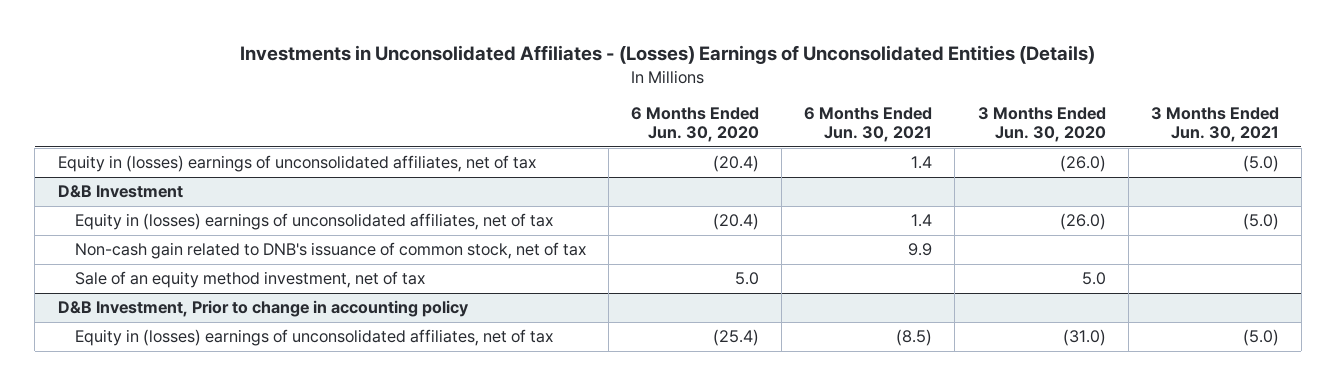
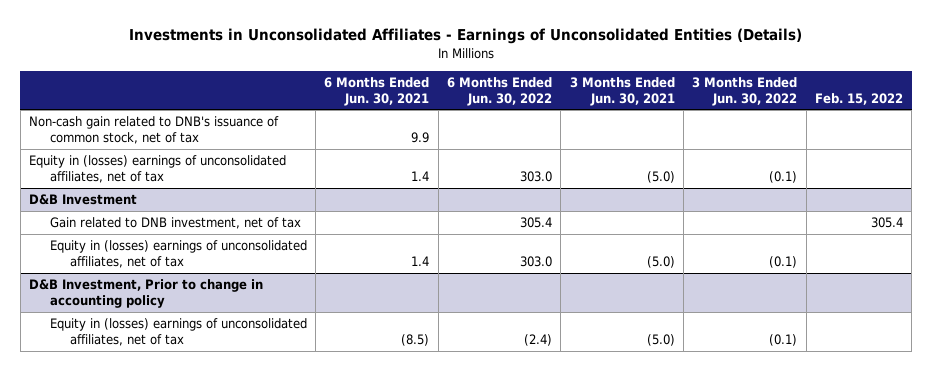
- Investments in Unconsolidated Affiliates - (Losses) Earnings of Unconsolidated Entities (Details)
+ Investments in Unconsolidated Affiliates - Earnings of Unconsolidated Entities (Details)
- | 6 Months Ended Jun. 30, 2020 | 6 Months Ended Jun. 30, 2021 | 3 Months Ended Jun. 30, 2020 | 3 Months Ended Jun. 30, 2021
+ | 6 Months Ended Jun. 30, 2021 | 6 Months Ended Jun. 30, 2022 | 3 Months Ended Jun. 30, 2021 | 3 Months Ended Jun. 30, 2022 | Feb. 15, 2022
+ Non-cash gain related to DNB's issuance of common stock, net of tax | 9.9 | | | |
@ D&B Investment
+ Gain related to DNB investment, net of tax | | 305.4 | | | 305.4
- Non-cash gain related to DNB's issuance of common stock, net of tax | | 9.9 | |
- Sale of an equity method investment, net of tax | 5.0 | | 5.0 |

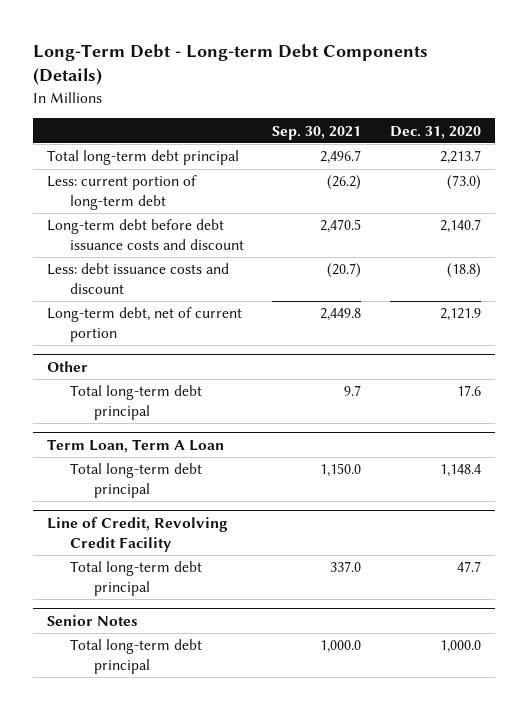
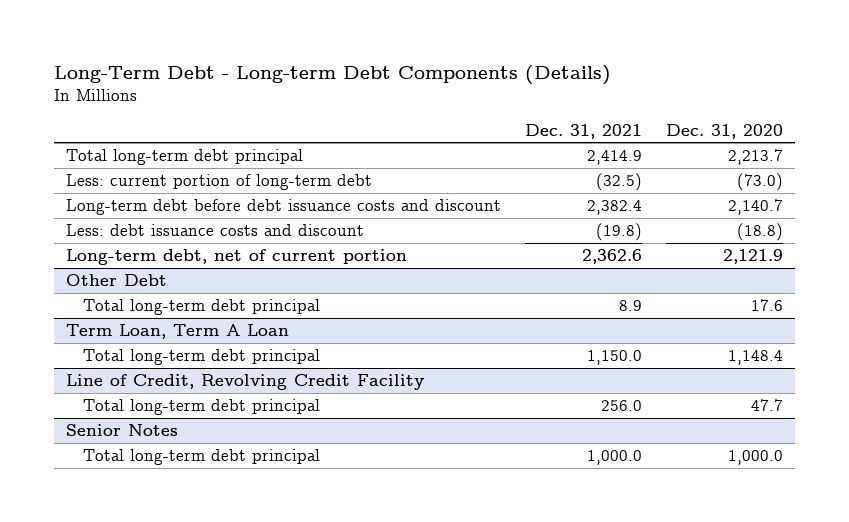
- | Sep. 30, 2021 | Dec. 31, 2020
+ | Dec. 31, 2021 | Dec. 31, 2020
- Other
+ Other Debt

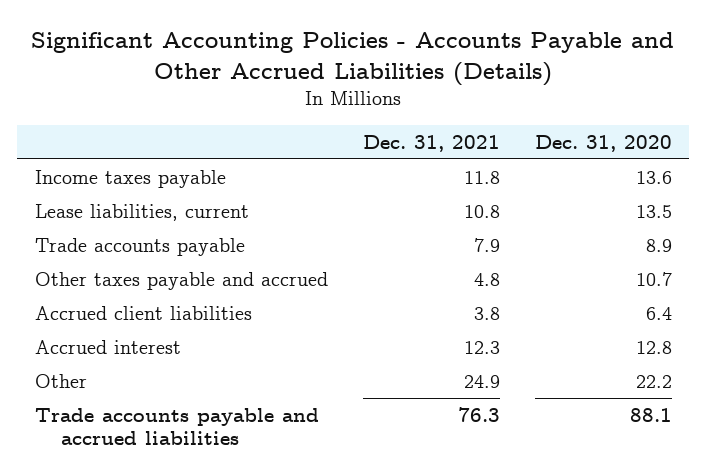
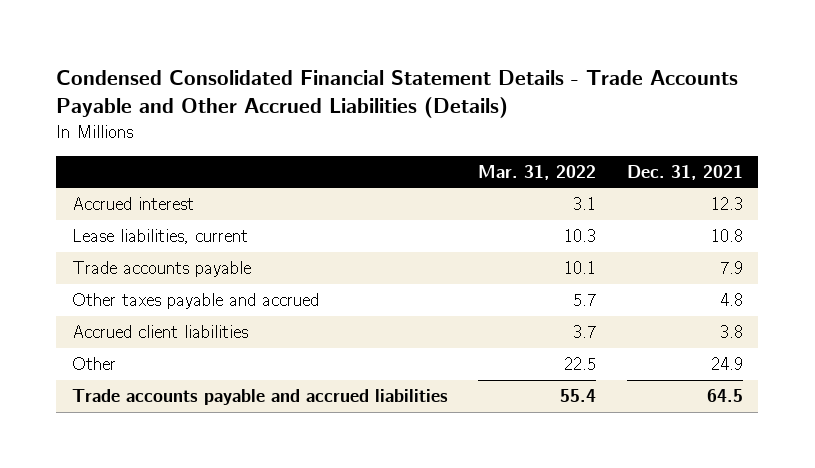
- Significant Accounting Policies - Accounts Payable and Other Accrued Liabilities (Details)
+ Condensed Consolidated Financial Statement Details - Trade Accounts Payable and Other Accrued Liabilities (Details)
- | Dec. 31, 2021 | Dec. 31, 2020
+ | Mar. 31, 2022 | Dec. 31, 2021
- Income taxes payable | 11.8 | 13.6
moved up: Accrued interest | 3.1 | 12.3
- Trade accounts payable and accrued liabilities | 76.3 | 88.1
+ Trade accounts payable and accrued liabilities | 55.4 | 64.5

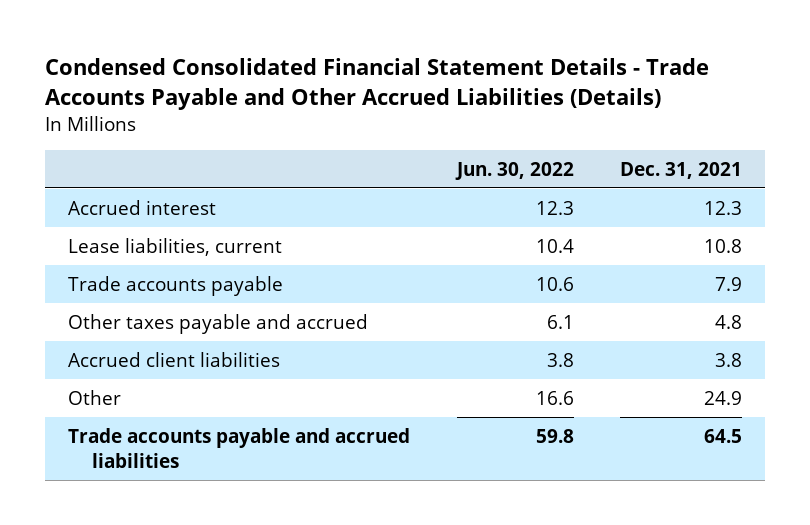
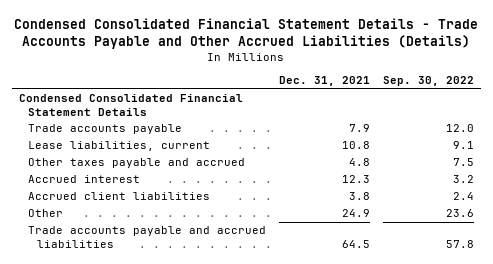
- | Jun. 30, 2022 | Dec. 31, 2021
+ | Dec. 31, 2021 | Sep. 30, 2022
+ Condensed Consolidated Financial Statement Details
moved down: Lease liabilities, current | 10.8 | 9.1
moved down: Accrued interest | 12.3 | 3.2

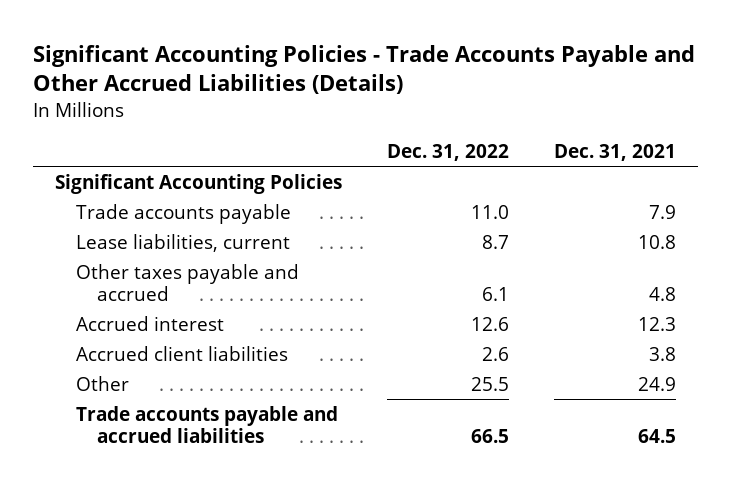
- Condensed Consolidated Financial Statement Details - Trade Accounts Payable and Other Accrued Liabilities (Details)
+ Significant Accounting Policies - Trade Accounts Payable and Other Accrued Liabilities (Details)
- | Dec. 31, 2021 | Sep. 30, 2022
+ | Dec. 31, 2022 | Dec. 31, 2021
- Condensed Consolidated Financial Statement Details
+ Significant Accounting Policies

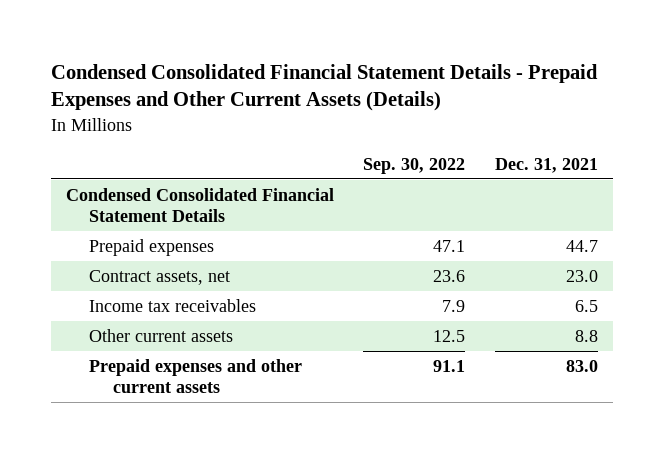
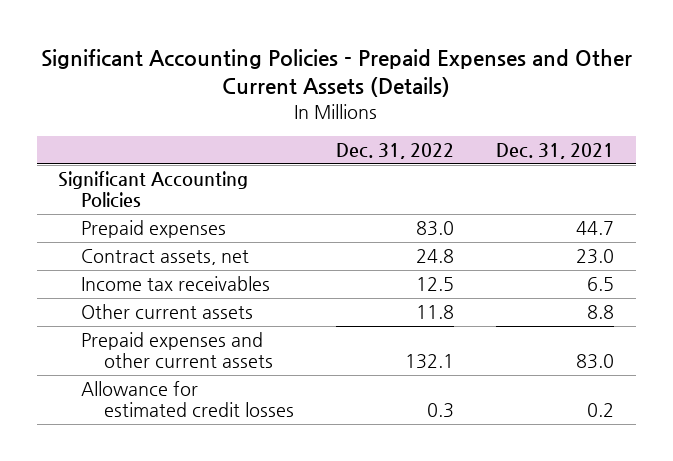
- Condensed Consolidated Financial Statement Details - Prepaid Expenses and Other Current Assets (Details)
+ Significant Accounting Policies - Prepaid Expenses and Other Current Assets (Details)
- | Sep. 30, 2022 | Dec. 31, 2021
+ | Dec. 31, 2022 | Dec. 31, 2021
- Condensed Consolidated Financial Statement Details
+ Significant Accounting Policies
+ Allowance for estimated credit losses | 0.3 | 0.2

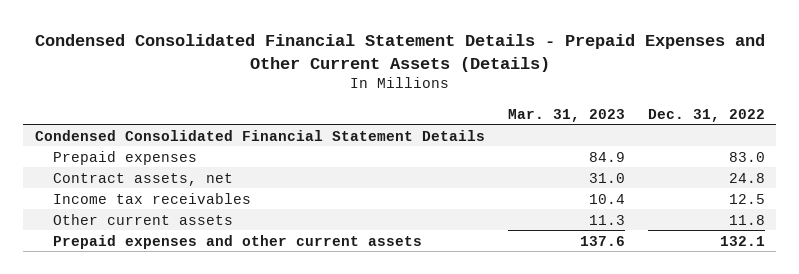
- Significant Accounting Policies - Prepaid Expenses and Other Current Assets (Details)
+ Condensed Consolidated Financial Statement Details - Prepaid Expenses and Other Current Assets (Details)
- | Dec. 31, 2022 | Dec. 31, 2021
+ | Mar. 31, 2023 | Dec. 31, 2022
- Significant Accounting Policies
+ Condensed Consolidated Financial Statement Details
- Allowance for estimated credit losses | 0.3 | 0.2

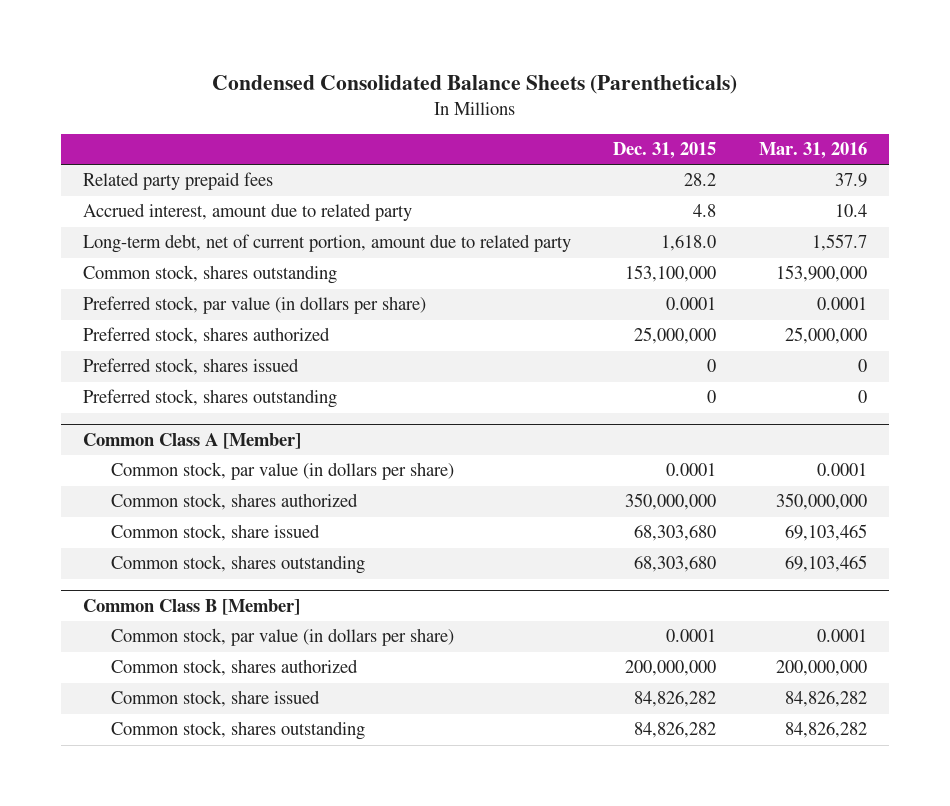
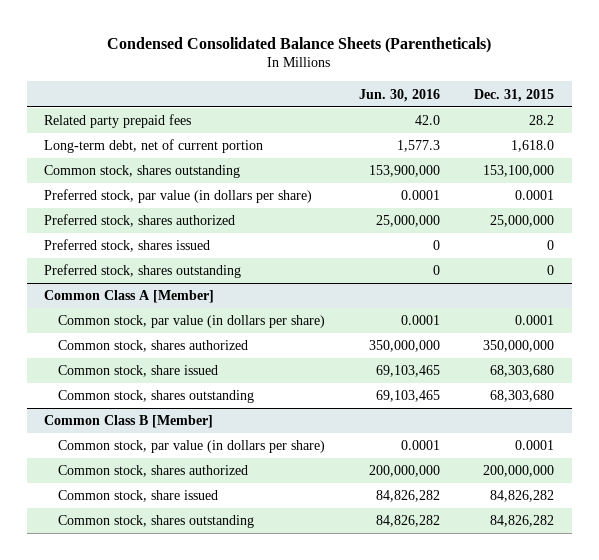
- | Dec. 31, 2015 | Mar. 31, 2016
+ | Jun. 30, 2016 | Dec. 31, 2015
- Accrued interest, amount due to related party | 4.8 | 10.4
- Long-term debt, net of current portion, amount due to related party | 1,618.0 | 1,557.7
+ Long-term debt, net of current portion | 1,577.3 | 1,618.0

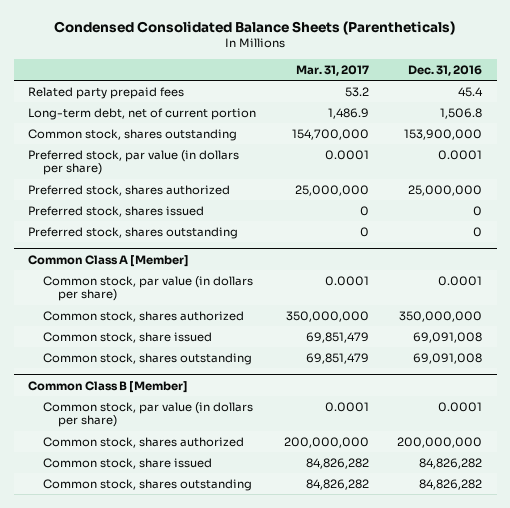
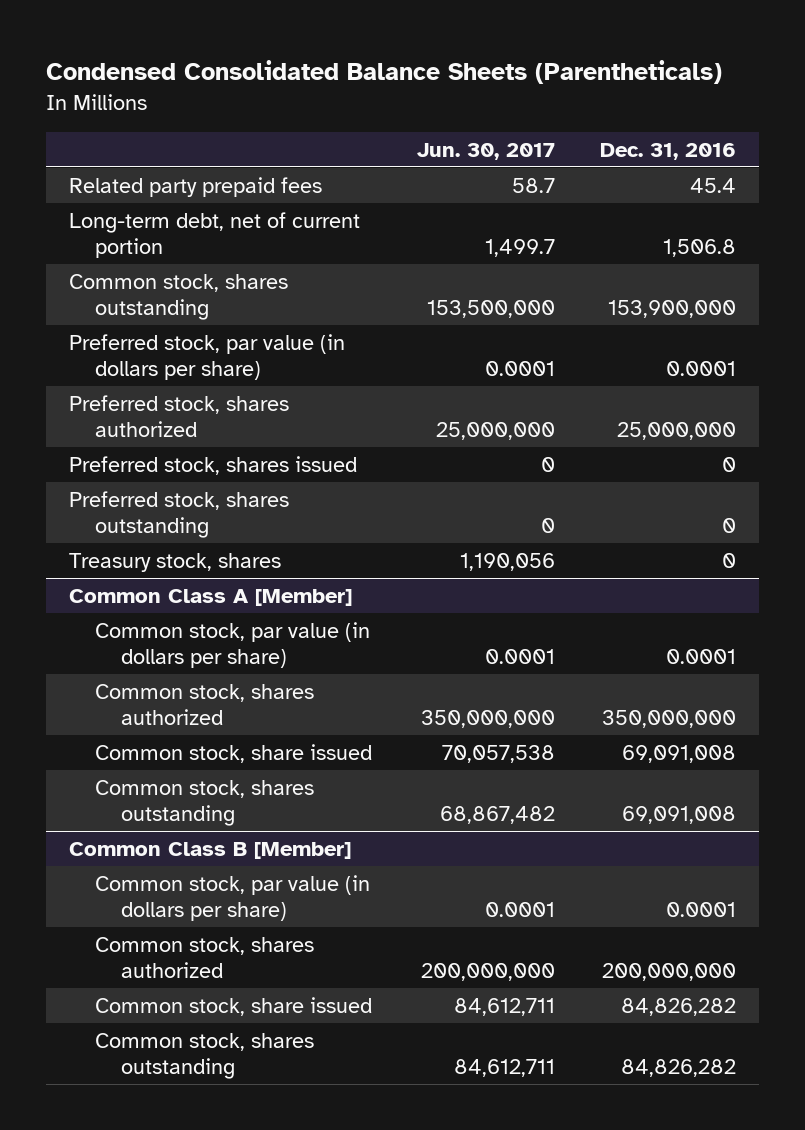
- | Mar. 31, 2017 | Dec. 31, 2016
+ | Jun. 30, 2017 | Dec. 31, 2016
+ Treasury stock, shares | 1,190,056 | 0

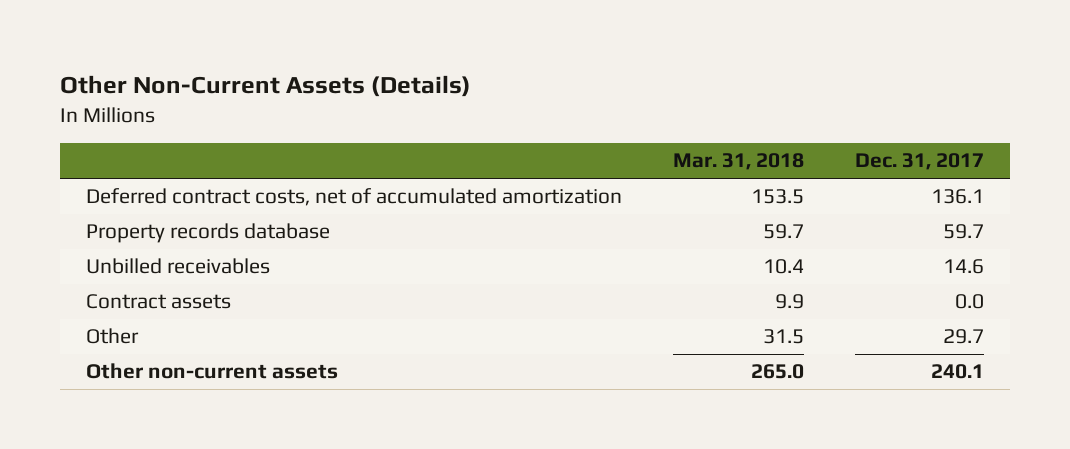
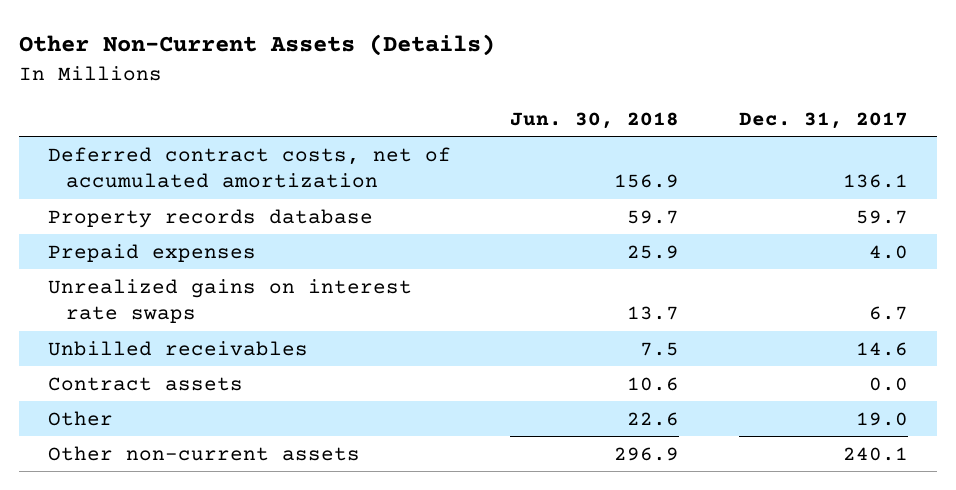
- | Mar. 31, 2018 | Dec. 31, 2017
+ | Jun. 30, 2018 | Dec. 31, 2017
+ Prepaid expenses | 25.9 | 4.0
+ Unrealized gains on interest rate swaps | 13.7 | 6.7
- Other | 31.5 | 29.7
+ Other | 22.6 | 19.0

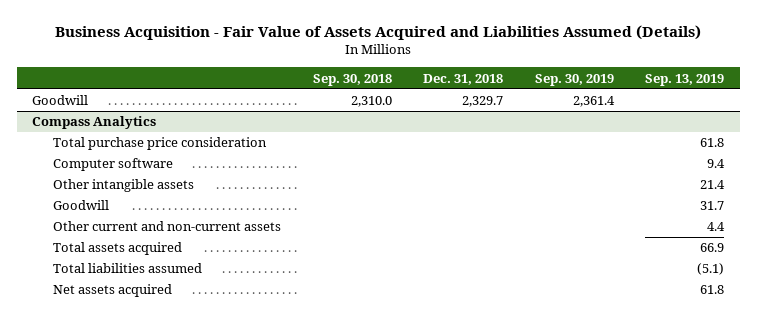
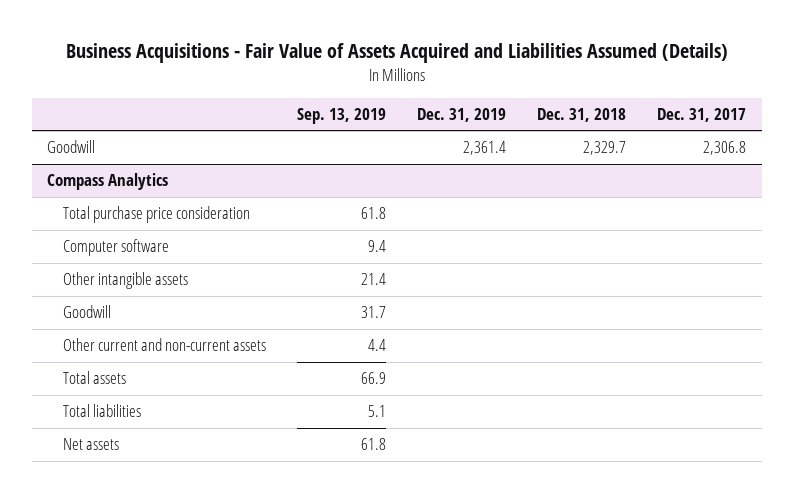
- Business Acquisition - Fair Value of Assets Acquired and Liabilities Assumed (Details)
+ Business Acquisitions - Fair Value of Assets Acquired and Liabilities Assumed (Details)
- | Sep. 30, 2018 | Dec. 31, 2018 | Sep. 30, 2019 | Sep. 13, 2019
+ | Sep. 13, 2019 | Dec. 31, 2019 | Dec. 31, 2018 | Dec. 31, 2017
@ Compass Analytics
- Total assets acquired | | | | 66.9
- Total liabilities assumed | | | | (5.1)
- Net assets acquired | | | | 61.8
+ Total assets | 66.9 | | |
+ Total liabilities | 5.1 | | |
+ Net assets | 61.8 | | |

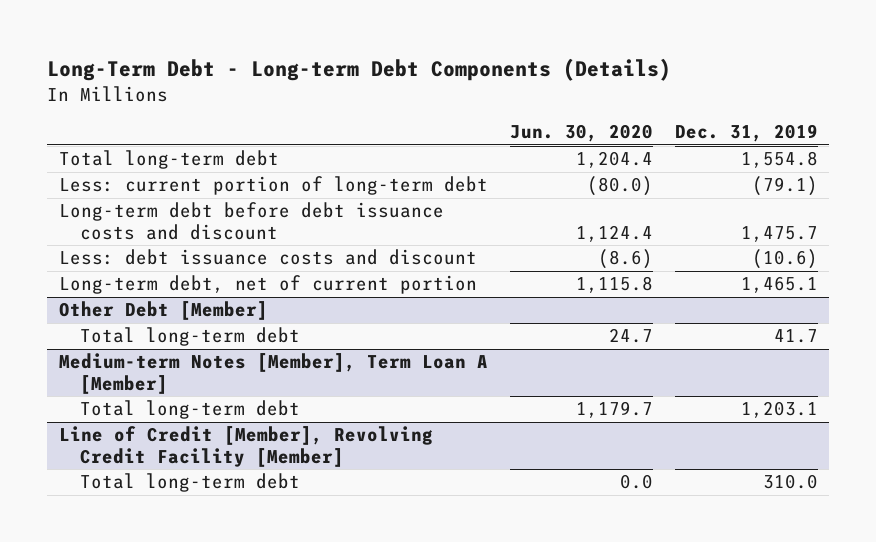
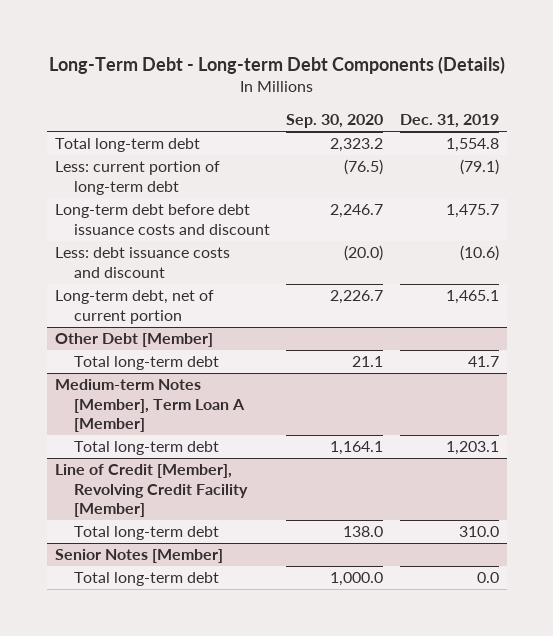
- | Jun. 30, 2020 | Dec. 31, 2019
+ | Sep. 30, 2020 | Dec. 31, 2019
+ Senior Notes [Member]
+ Total long-term debt | 1,000.0 | 0.0

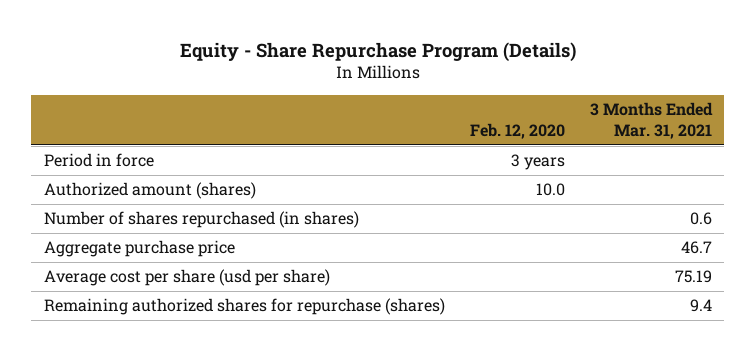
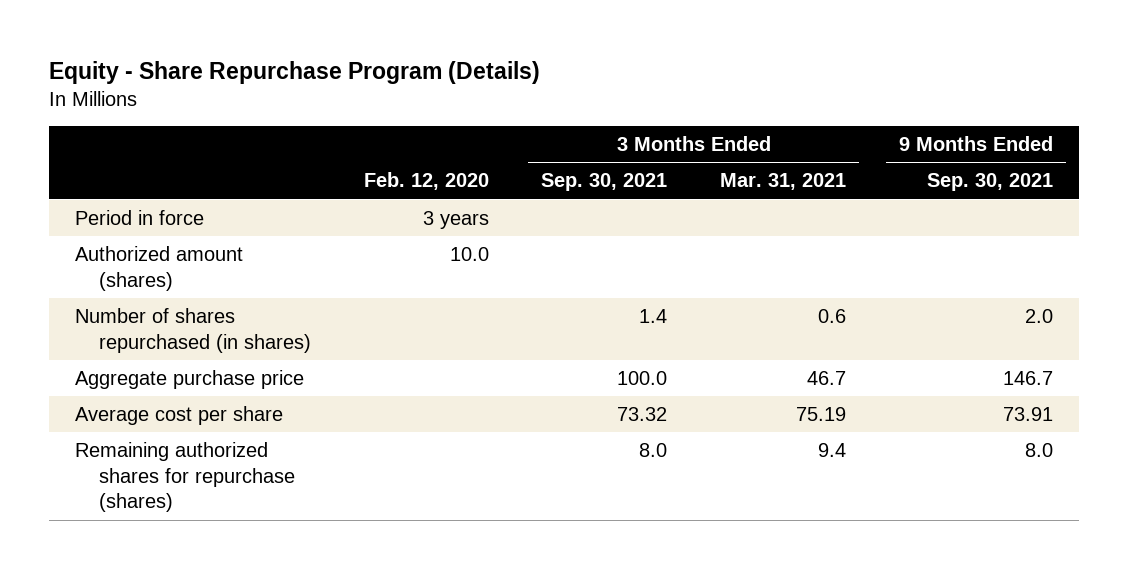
- | Feb. 12, 2020 | 3 Months Ended Mar. 31, 2021
+ | Feb. 12, 2020 | 3 Months Ended Sep. 30, 2021 | 3 Months Ended Mar. 31, 2021 | 9 Months Ended Sep. 30, 2021
- Average cost per share (usd per share) | | 75.19
+ Average cost per share | | 73.32 | 75.19 | 73.91

